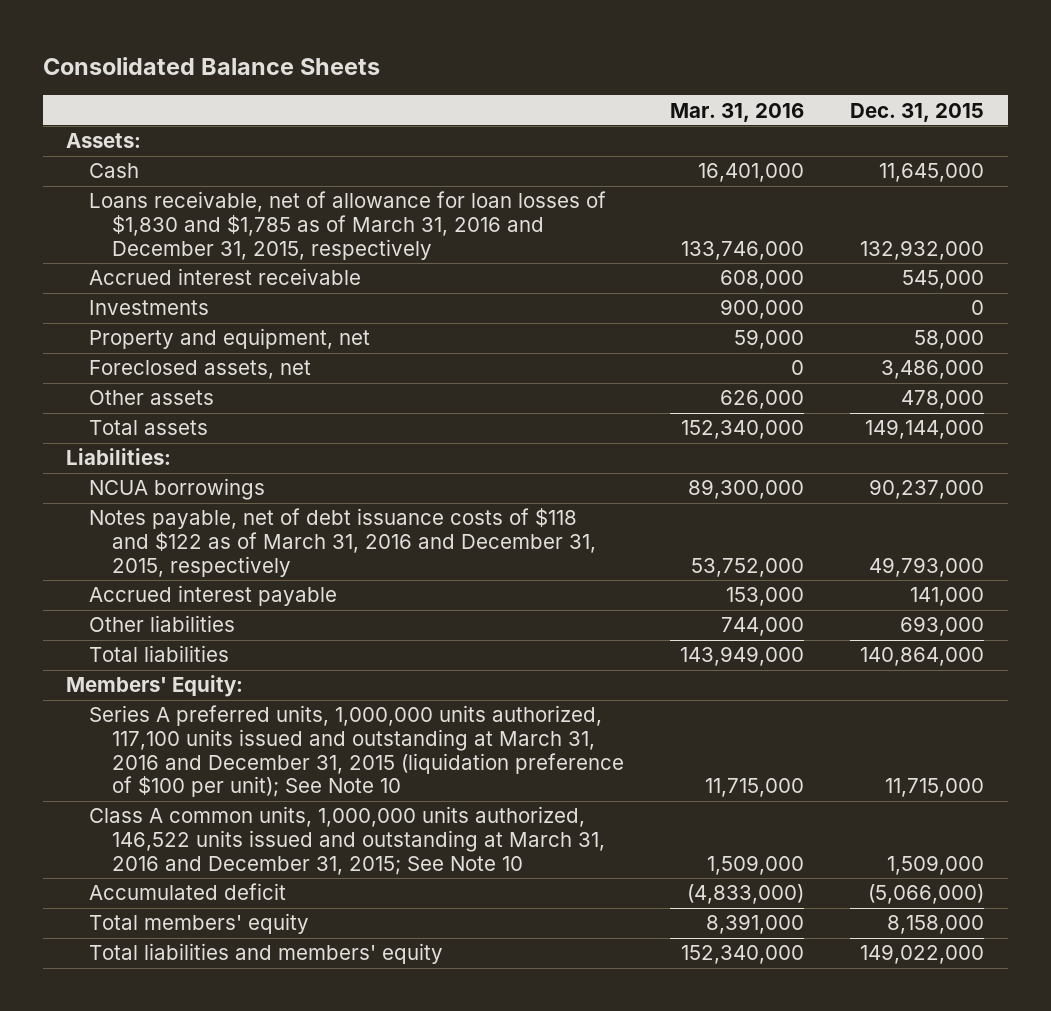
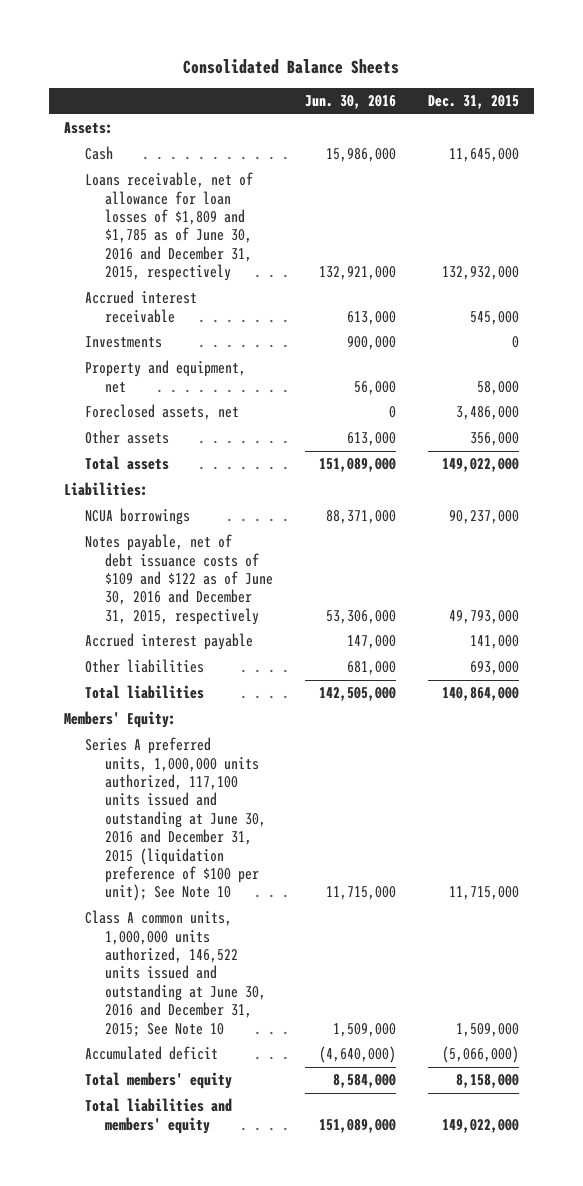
- | Mar. 31, 2016 | Dec. 31, 2015
+ | Jun. 30, 2016 | Dec. 31, 2015
- Loans receivable, net of allowance for loan losses of $1,830 and $1,785 as of March 31, 2016 and December 31, 2015, respectively | 133,746,000 | 132,932,000
+ Loans receivable, net of allowance for loan losses of $1,809 and $1,785 as of June 30, 2016 and December 31, 2015, respectively | 132,921,000 | 132,932,000
- Other assets | 626,000 | 478,000
- Total assets | 152,340,000 | 149,144,000
+ Other assets | 613,000 | 356,000
+ Total assets | 151,089,000 | 149,022,000
- Notes payable, net of debt issuance costs of $118 and $122 as of March 31, 2016 and December 31, 2015, respectively | 53,752,000 | 49,793,000
+ Notes payable, net of debt issuance costs of $109 and $122 as of June 30, 2016 and December 31, 2015, respectively | 53,306,000 | 49,793,000
- Series A preferred units, 1,000,000 units authorized, 117,100 units issued and outstanding at March 31, 2016 and December 31, 2015 (liquidation preference of $100 per unit); See Note 10 | 11,715,000 | 11,715,000
- Class A common units, 1,000,000 units authorized, 146,522 units issued and outstanding at March 31, 2016 and December 31, 2015; See Note 10 | 1,509,000 | 1,509,000
+ Series A preferred units, 1,000,000 units authorized, 117,100 units issued and outstanding at June 30, 2016 and December 31, 2015 (liquidation preference of $100 per unit); See Note 10 | 11,715,000 | 11,715,000
+ Class A common units, 1,000,000 units authorized, 146,522 units issued and outstanding at June 30, 2016 and December 31, 2015; See Note 10 | 1,509,000 | 1,509,000

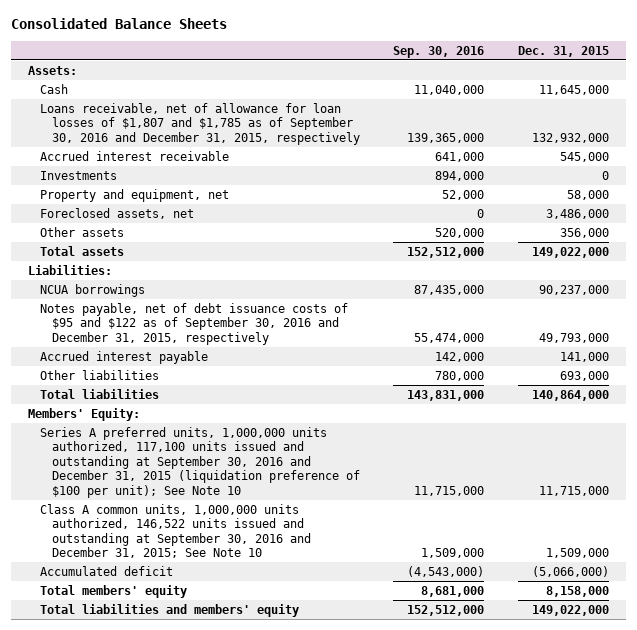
- | Jun. 30, 2016 | Dec. 31, 2015
+ | Sep. 30, 2016 | Dec. 31, 2015
- Loans receivable, net of allowance for loan losses of $1,809 and $1,785 as of June 30, 2016 and December 31, 2015, respectively | 132,921,000 | 132,932,000
+ Loans receivable, net of allowance for loan losses of $1,807 and $1,785 as of September 30, 2016 and December 31, 2015, respectively | 139,365,000 | 132,932,000
- Notes payable, net of debt issuance costs of $109 and $122 as of June 30, 2016 and December 31, 2015, respectively | 53,306,000 | 49,793,000
+ Notes payable, net of debt issuance costs of $95 and $122 as of September 30, 2016 and December 31, 2015, respectively | 55,474,000 | 49,793,000
- Series A preferred units, 1,000,000 units authorized, 117,100 units issued and outstanding at June 30, 2016 and December 31, 2015 (liquidation preference of $100 per unit); See Note 10 | 11,715,000 | 11,715,000
- Class A common units, 1,000,000 units authorized, 146,522 units issued and outstanding at June 30, 2016 and December 31, 2015; See Note 10 | 1,509,000 | 1,509,000
+ Series A preferred units, 1,000,000 units authorized, 117,100 units issued and outstanding at September 30, 2016 and December 31, 2015 (liquidation preference of $100 per unit); See Note 10 | 11,715,000 | 11,715,000
+ Class A common units, 1,000,000 units authorized, 146,522 units issued and outstanding at September 30, 2016 and December 31, 2015; See Note 10 | 1,509,000 | 1,509,000

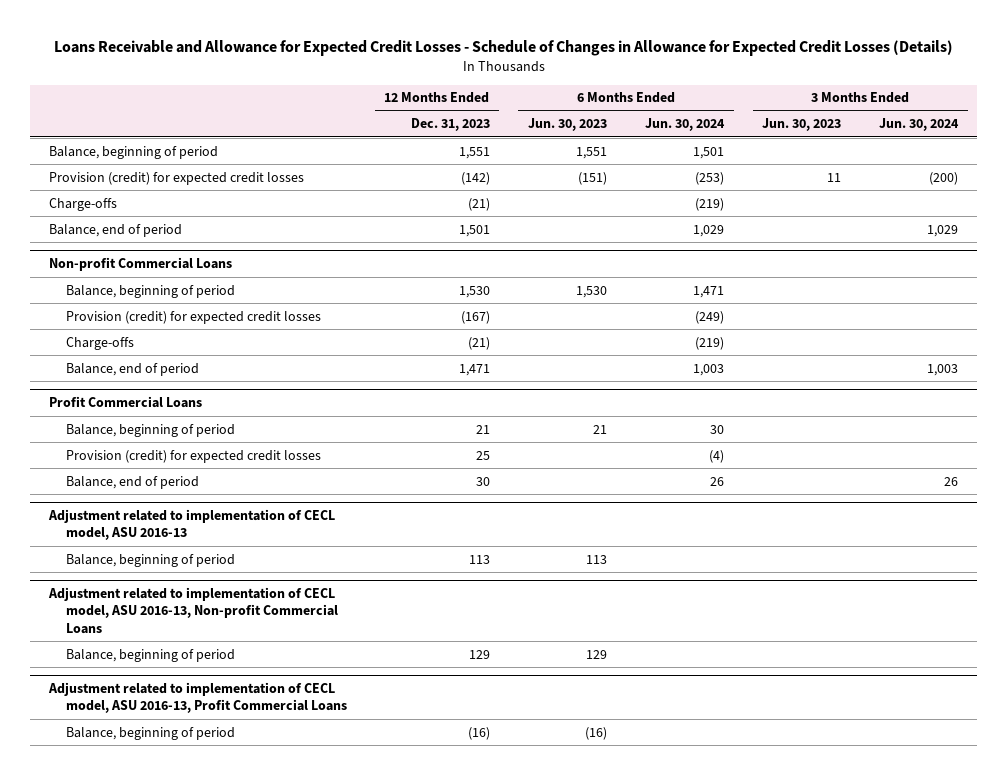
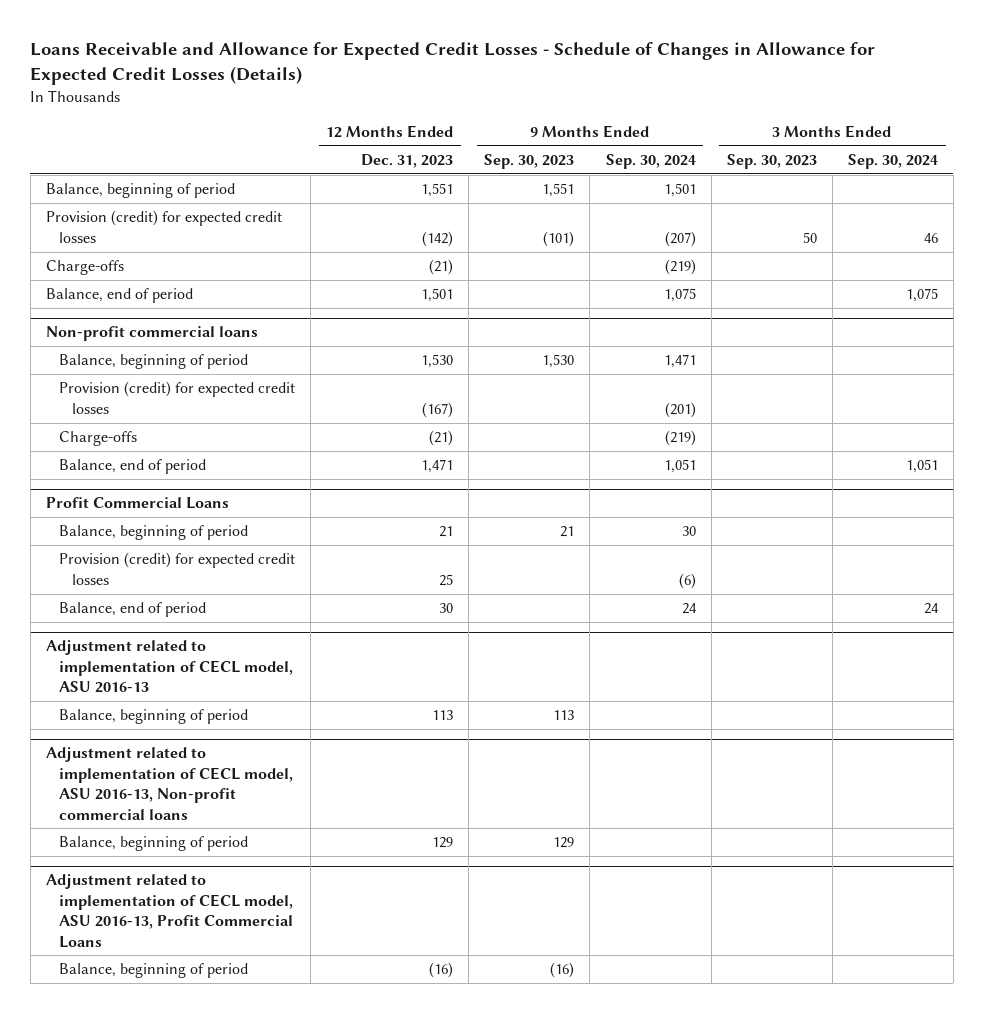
- | 12 Months Ended Dec. 31, 2023 | 6 Months Ended Jun. 30, 2023 | 6 Months Ended Jun. 30, 2024 | 3 Months Ended Jun. 30, 2023 | 3 Months Ended Jun. 30, 2024
+ | 12 Months Ended Dec. 31, 2023 | 9 Months Ended Sep. 30, 2023 | 9 Months Ended Sep. 30, 2024 | 3 Months Ended Sep. 30, 2023 | 3 Months Ended Sep. 30, 2024
- Non-profit Commercial Loans
+ Non-profit commercial loans
- Adjustment related to implementation of CECL model, ASU 2016-13, Non-profit Commercial Loans
+ Adjustment related to implementation of CECL model, ASU 2016-13, Non-profit commercial loans

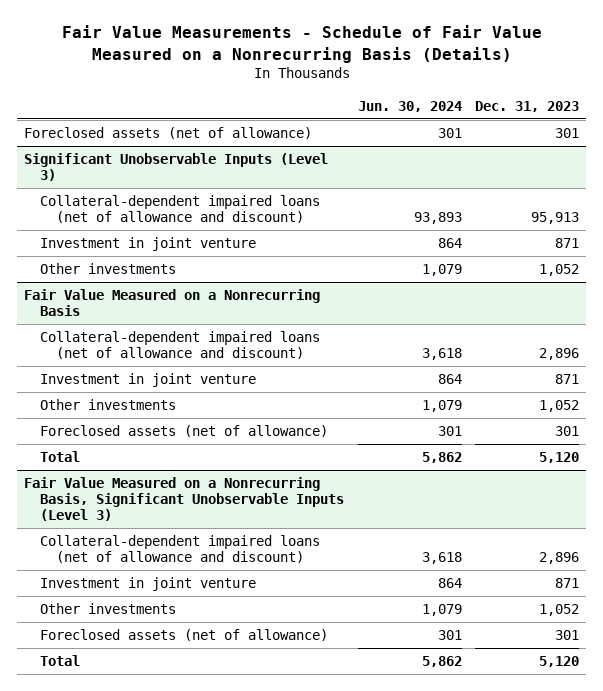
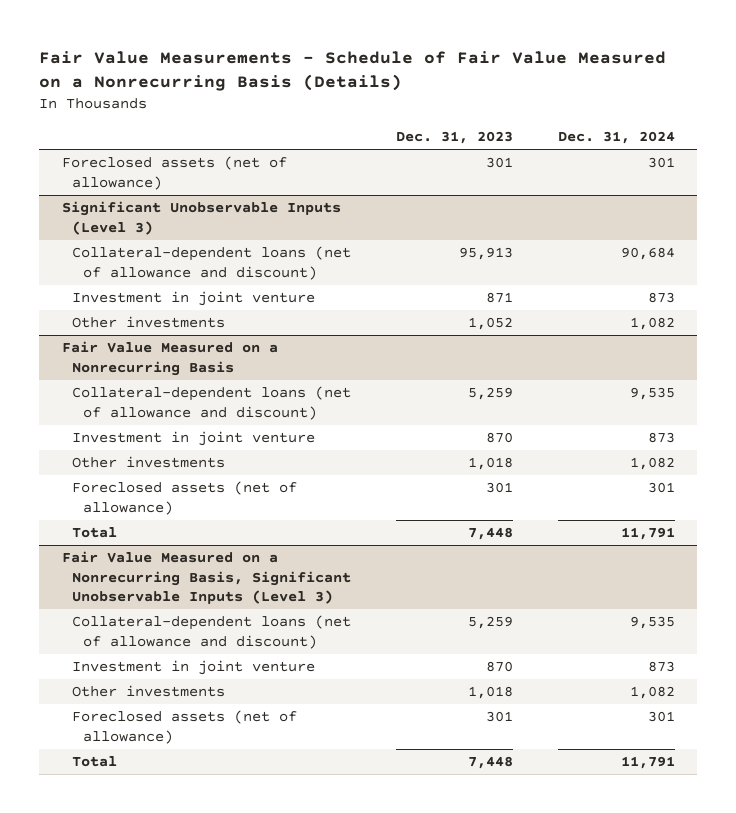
- | Jun. 30, 2024 | Dec. 31, 2023
+ | Dec. 31, 2023 | Dec. 31, 2024
@ Significant Unobservable Inputs (Level 3)
- Collateral-dependent impaired loans (net of allowance and discount) | 93,893 | 95,913
+ Collateral-dependent loans (net of allowance and discount) | 95,913 | 90,684
@ Fair Value Measured on a Nonrecurring Basis
- Collateral-dependent impaired loans (net of allowance and discount) | 3,618 | 2,896
- Investment in joint venture | 864 | 871
- Other investments | 1,079 | 1,052
+ Collateral-dependent loans (net of allowance and discount) | 5,259 | 9,535
+ Investment in joint venture | 870 | 873
+ Other investments | 1,018 | 1,082
- Total | 5,862 | 5,120
+ Total | 7,448 | 11,791
@ Fair Value Measured on a Nonrecurring Basis, Significant Unobservable Inputs (Level 3)
- Collateral-dependent impaired loans (net of allowance and discount) | 3,618 | 2,896
- Investment in joint venture | 864 | 871
- Other investments | 1,079 | 1,052
+ Collateral-dependent loans (net of allowance and discount) | 5,259 | 9,535
+ Investment in joint venture | 870 | 873
+ Other investments | 1,018 | 1,082
- Total | 5,862 | 5,120
+ Total | 7,448 | 11,791

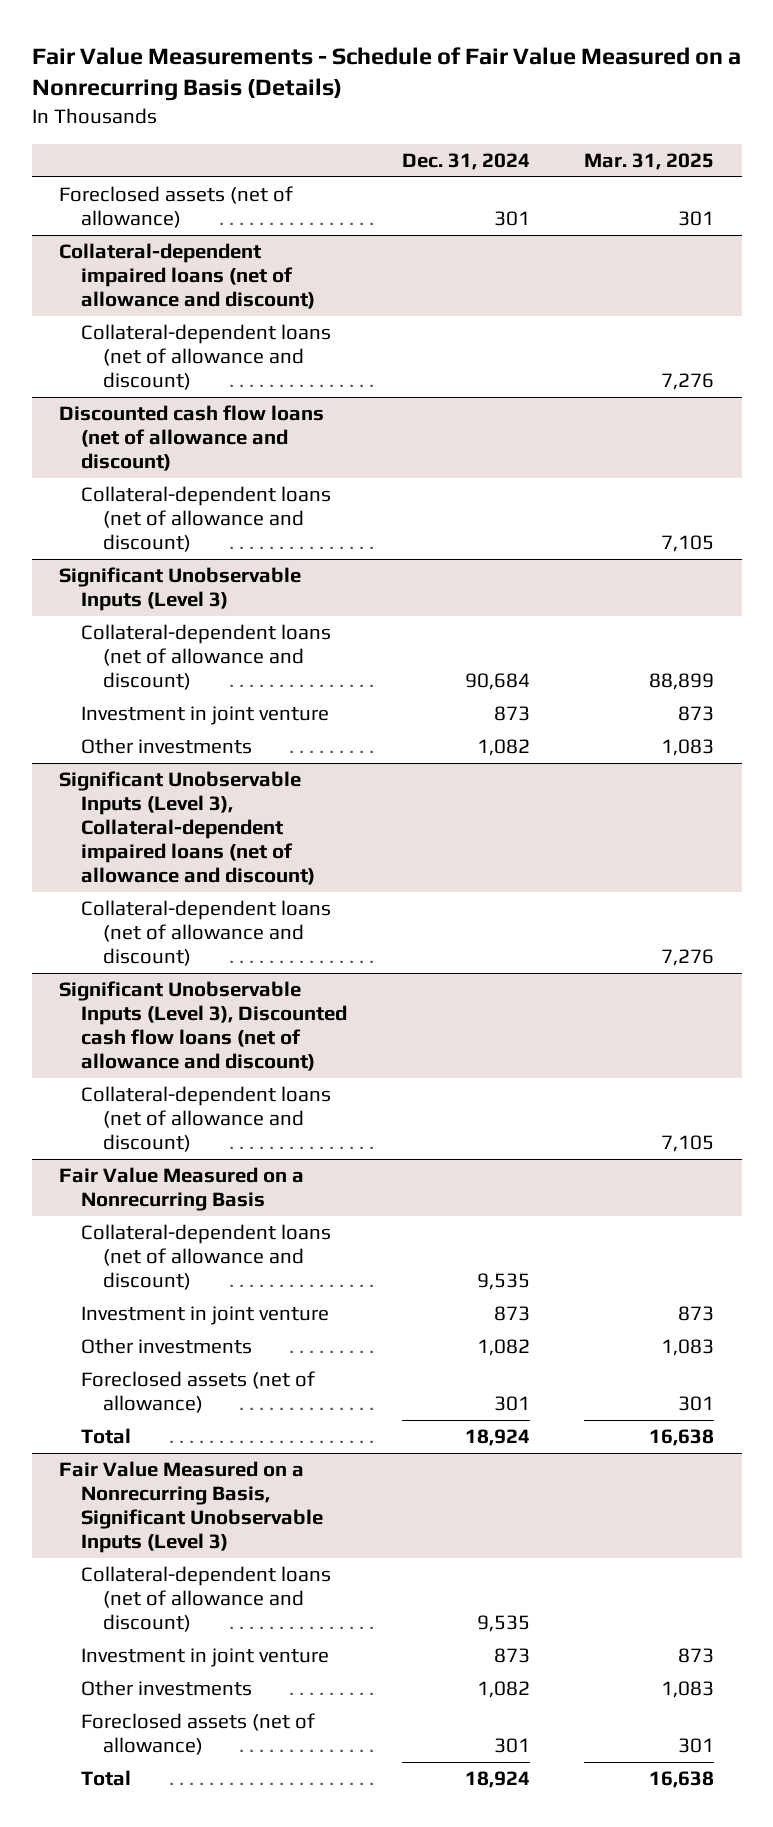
- | Dec. 31, 2023 | Dec. 31, 2024
+ | Dec. 31, 2024 | Mar. 31, 2025
+ Collateral-dependent impaired loans (net of allowance and discount)
+ Collateral-dependent loans (net of allowance and discount) | | 7,276
+ Discounted cash flow loans (net of allowance and discount)
+ Collateral-dependent loans (net of allowance and discount) | | 7,105
+ Significant Unobservable Inputs (Level 3), Collateral-dependent impaired loans (net of allowance and discount)
+ Collateral-dependent loans (net of allowance and discount) | | 7,276
+ Significant Unobservable Inputs (Level 3), Discounted cash flow loans (net of allowance and discount)
+ Collateral-dependent loans (net of allowance and discount) | | 7,105
@ Fair Value Measured on a Nonrecurring Basis
- Total | 7,448 | 11,791
+ Total | 18,924 | 16,638
@ Fair Value Measured on a Nonrecurring Basis, Significant Unobservable Inputs (Level 3)
- Total | 7,448 | 11,791
+ Total | 18,924 | 16,638

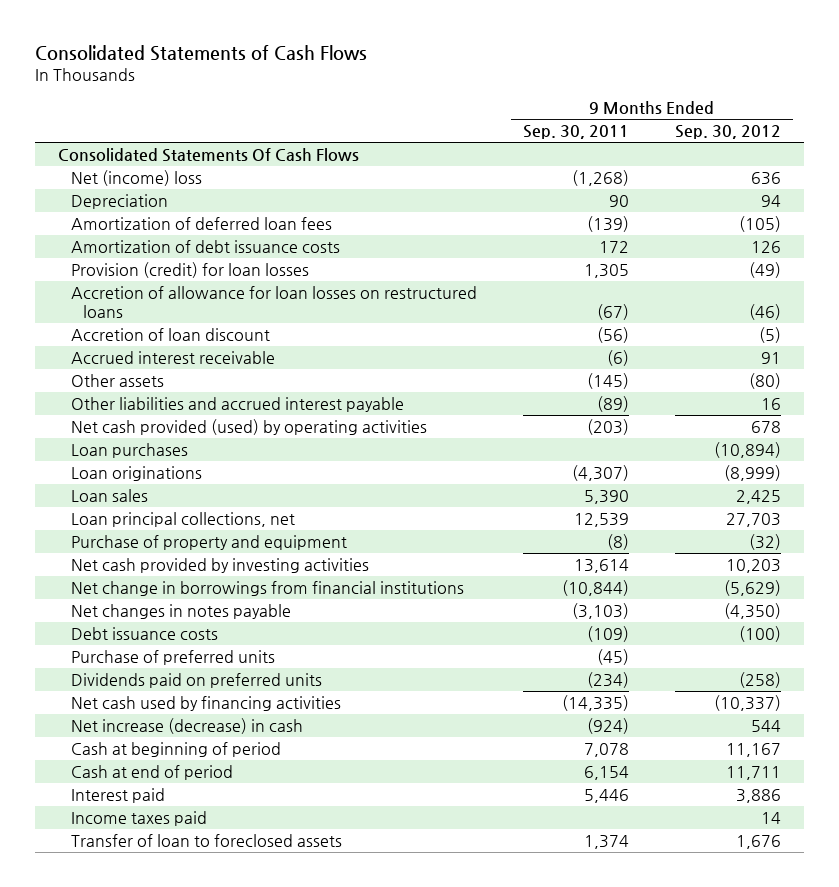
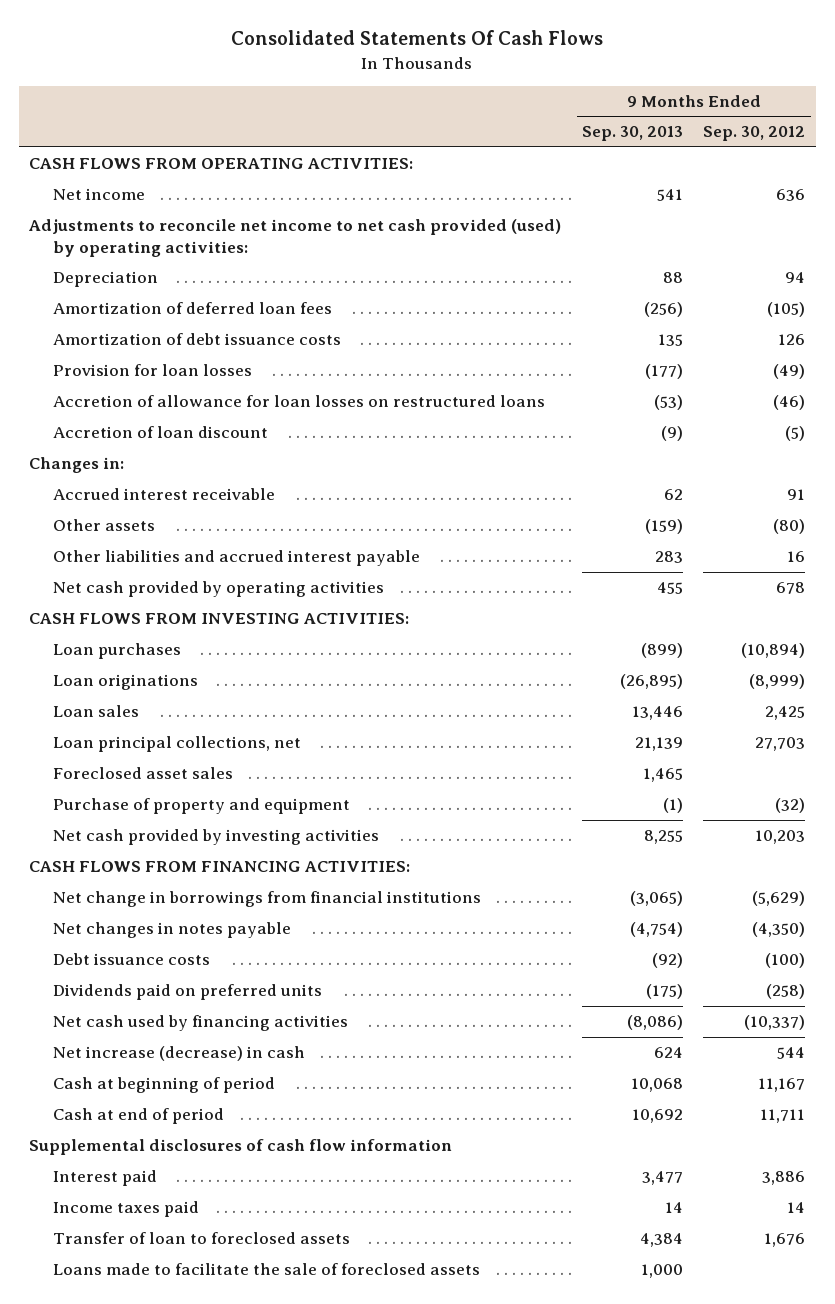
- Consolidated Statements of Cash Flows
+ Consolidated Statements Of Cash Flows
- | 9 Months Ended Sep. 30, 2011 | 9 Months Ended Sep. 30, 2012
+ | 9 Months Ended Sep. 30, 2013 | 9 Months Ended Sep. 30, 2012
- Consolidated Statements Of Cash Flows
- Net (income) loss | (1,268) | 636
+ CASH FLOWS FROM OPERATING ACTIVITIES:
+ Net income | 541 | 636
+ Adjustments to reconcile net income to net cash provided (used) by operating activities:
- Provision (credit) for loan losses | 1,305 | (49)
+ Provision for loan losses | (177) | (49)
+ Changes in:
- Net cash provided (used) by operating activities | (203) | 678
+ Net cash provided by operating activities | 455 | 678
+ CASH FLOWS FROM INVESTING ACTIVITIES:
+ Foreclosed asset sales | 1,465 |
+ CASH FLOWS FROM FINANCING ACTIVITIES:
- Purchase of preferred units | (45) |
+ Supplemental disclosures of cash flow information
+ Loans made to facilitate the sale of foreclosed assets | 1,000 |

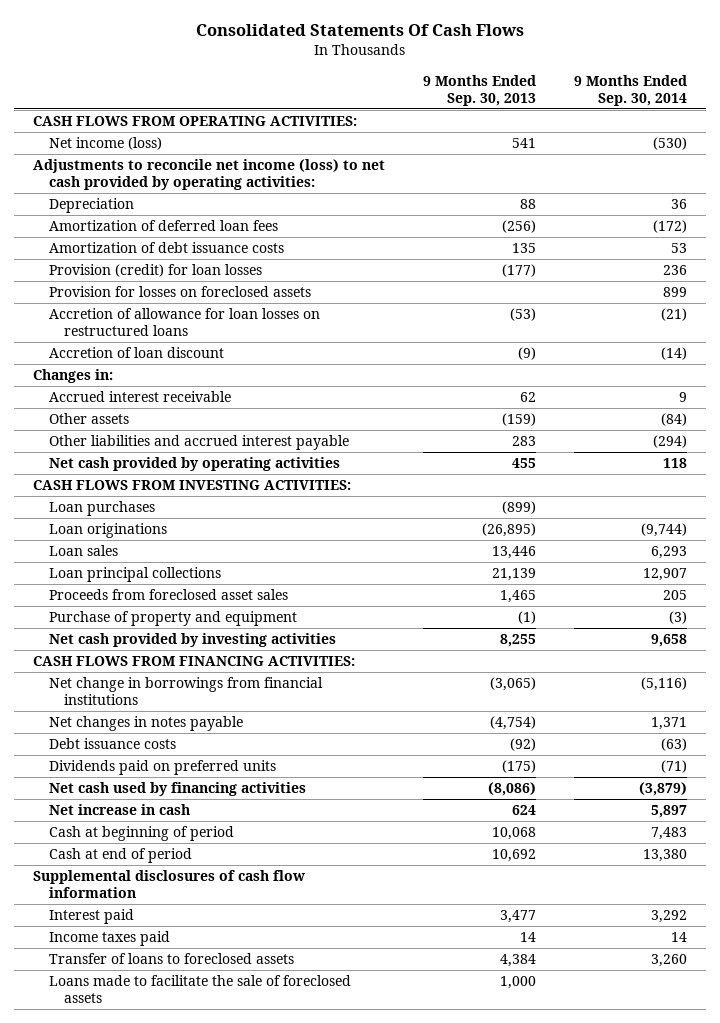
- | 9 Months Ended Sep. 30, 2013 | 9 Months Ended Sep. 30, 2012
+ | 9 Months Ended Sep. 30, 2013 | 9 Months Ended Sep. 30, 2014
- Net income | 541 | 636
- Adjustments to reconcile net income to net cash provided (used) by operating activities:
+ Net income (loss) | 541 | (530)
+ Adjustments to reconcile net income (loss) to net cash provided by operating activities:
- Provision for loan losses | (177) | (49)
+ Provision (credit) for loan losses | (177) | 236
+ Provision for losses on foreclosed assets | | 899
- Loan principal collections, net | 21,139 | 27,703
- Foreclosed asset sales | 1,465 |
+ Loan principal collections | 21,139 | 12,907
+ Proceeds from foreclosed asset sales | 1,465 | 205
- Net increase (decrease) in cash | 624 | 544
+ Net increase in cash | 624 | 5,897
- Transfer of loan to foreclosed assets | 4,384 | 1,676
+ Transfer of loans to foreclosed assets | 4,384 | 3,260

